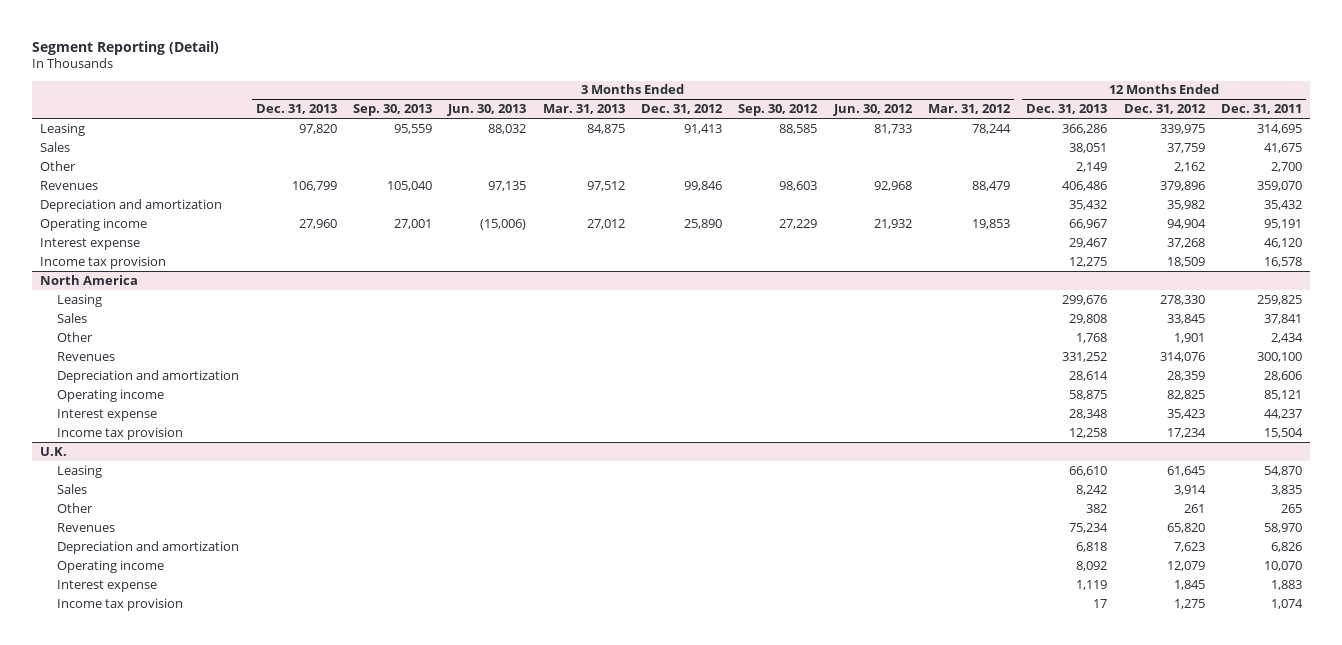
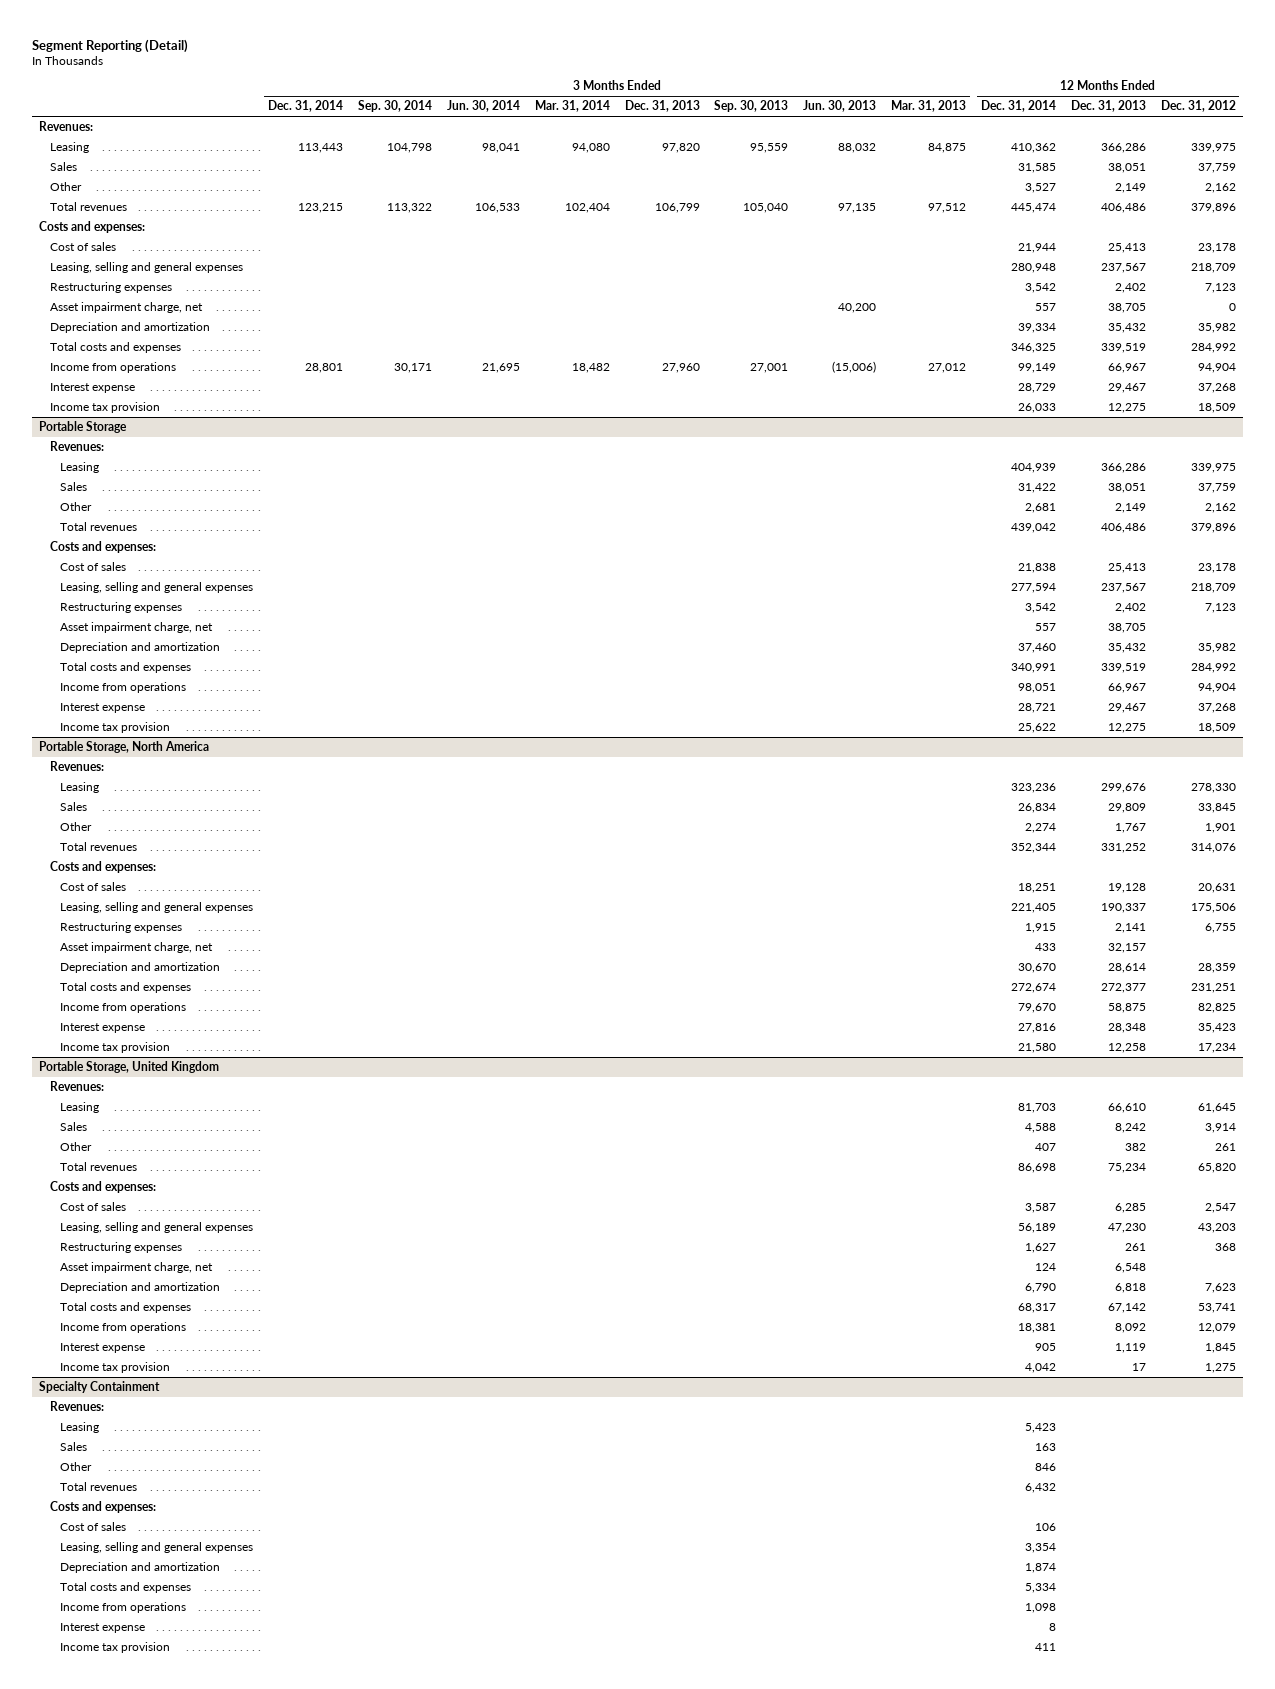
- | 3 Months Ended Dec. 31, 2013 | 3 Months Ended Sep. 30, 2013 | 3 Months Ended Jun. 30, 2013 | 3 Months Ended Mar. 31, 2013 | 3 Months Ended Dec. 31, 2012 | 3 Months Ended Sep. 30, 2012 | 3 Months Ended Jun. 30, 2012 | 3 Months Ended Mar. 31, 2012 | 12 Months Ended Dec. 31, 2013 | 12 Months Ended Dec. 31, 2012 | 12 Months Ended Dec. 31, 2011
+ | 3 Months Ended Dec. 31, 2014 | 3 Months Ended Sep. 30, 2014 | 3 Months Ended Jun. 30, 2014 | 3 Months Ended Mar. 31, 2014 | 3 Months Ended Dec. 31, 2013 | 3 Months Ended Sep. 30, 2013 | 3 Months Ended Jun. 30, 2013 | 3 Months Ended Mar. 31, 2013 | 12 Months Ended Dec. 31, 2014 | 12 Months Ended Dec. 31, 2013 | 12 Months Ended Dec. 31, 2012
+ Revenues:
- Revenues | 106,799 | 105,040 | 97,135 | 97,512 | 99,846 | 98,603 | 92,968 | 88,479 | 406,486 | 379,896 | 359,070
+ Total revenues | 123,215 | 113,322 | 106,533 | 102,404 | 106,799 | 105,040 | 97,135 | 97,512 | 445,474 | 406,486 | 379,896
+ Costs and expenses:
+ Cost of sales | | | | | | | | | 21,944 | 25,413 | 23,178
+ Leasing, selling and general expenses | | | | | | | | | 280,948 | 237,567 | 218,709
+ Restructuring expenses | | | | | | | | | 3,542 | 2,402 | 7,123
+ Asset impairment charge, net | | | | | | | 40,200 | | 557 | 38,705 | 0
- Operating income | 27,960 | 27,001 | (15,006) | 27,012 | 25,890 | 27,229 | 21,932 | 19,853 | 66,967 | 94,904 | 95,191
+ Total costs and expenses | | | | | | | | | 346,325 | 339,519 | 284,992
+ Income from operations | 28,801 | 30,171 | 21,695 | 18,482 | 27,960 | 27,001 | (15,006) | 27,012 | 99,149 | 66,967 | 94,904
- North America
+ Portable Storage
+ Revenues:
+ Leasing | | | | | | | | | 404,939 | 366,286 | 339,975
+ Sales | | | | | | | | | 31,422 | 38,051 | 37,759
+ Other | | | | | | | | | 2,681 | 2,149 | 2,162
+ Total revenues | | | | | | | | | 439,042 | 406,486 | 379,896
+ Costs and expenses:
+ Cost of sales | | | | | | | | | 21,838 | 25,413 | 23,178
+ Leasing, selling and general expenses | | | | | | | | | 277,594 | 237,567 | 218,709
+ Restructuring expenses | | | | | | | | | 3,542 | 2,402 | 7,123
+ Asset impairment charge, net | | | | | | | | | 557 | 38,705 |
+ Depreciation and amortization | | | | | | | | | 37,460 | 35,432 | 35,982
+ Total costs and expenses | | | | | | | | | 340,991 | 339,519 | 284,992
+ Income from operations | | | | | | | | | 98,051 | 66,967 | 94,904
+ Interest expense | | | | | | | | | 28,721 | 29,467 | 37,268
+ Income tax provision | | | | | | | | | 25,622 | 12,275 | 18,509
+ Portable Storage, North America
+ Revenues:
- Sales | | | | | | | | | 29,808 | 33,845 | 37,841
- Other | | | | | | | | | 1,768 | 1,901 | 2,434
- Revenues | | | | | | | | | 331,252 | 314,076 | 300,100
+ Sales | | | | | | | | | 26,834 | 29,809 | 33,845
+ Other | | | | | | | | | 2,274 | 1,767 | 1,901
+ Total revenues | | | | | | | | | 352,344 | 331,252 | 314,076
+ Costs and expenses:
+ Cost of sales | | | | | | | | | 18,251 | 19,128 | 20,631
+ Leasing, selling and general expenses | | | | | | | | | 221,405 | 190,337 | 175,506
+ Restructuring expenses | | | | | | | | | 1,915 | 2,141 | 6,755
+ Asset impairment charge, net | | | | | | | | | 433 | 32,157 |
- Operating income | | | | | | | | | 58,875 | 82,825 | 85,121
+ Total costs and expenses | | | | | | | | | 272,674 | 272,377 | 231,251
+ Income from operations | | | | | | | | | 79,670 | 58,875 | 82,825
- U.K.
+ Portable Storage, United Kingdom
+ Revenues:
- Revenues | | | | | | | | | 75,234 | 65,820 | 58,970
+ Total revenues | | | | | | | | | 86,698 | 75,234 | 65,820
+ Costs and expenses:
+ Cost of sales | | | | | | | | | 3,587 | 6,285 | 2,547
+ Leasing, selling and general expenses | | | | | | | | | 56,189 | 47,230 | 43,203
+ Restructuring expenses | | | | | | | | | 1,627 | 261 | 368
+ Asset impairment charge, net | | | | | | | | | 124 | 6,548 |
- Operating income | | | | | | | | | 8,092 | 12,079 | 10,070
+ Total costs and expenses | | | | | | | | | 68,317 | 67,142 | 53,741
+ Income from operations | | | | | | | | | 18,381 | 8,092 | 12,079
+ Specialty Containment
+ Revenues:
+ Leasing | | | | | | | | | 5,423 | |
+ Sales | | | | | | | | | 163 | |
+ Other | | | | | | | | | 846 | |
+ Total revenues | | | | | | | | | 6,432 | |
+ Costs and expenses:
+ Cost of sales | | | | | | | | | 106 | |
+ Leasing, selling and general expenses | | | | | | | | | 3,354 | |
+ Depreciation and amortization | | | | | | | | | 1,874 | |
+ Total costs and expenses | | | | | | | | | 5,334 | |
+ Income from operations | | | | | | | | | 1,098 | |
+ Interest expense | | | | | | | | | 8 | |
+ Income tax provision | | | | | | | | | 411 | |

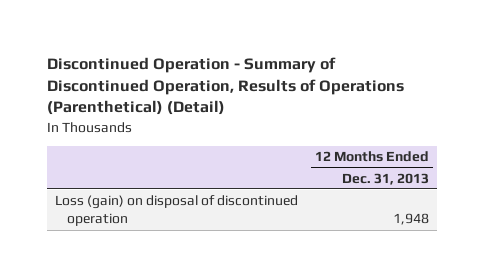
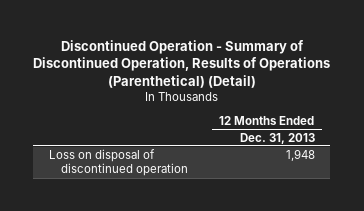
- Loss (gain) on disposal of discontinued operation | 1,948
+ Loss on disposal of discontinued operation | 1,948

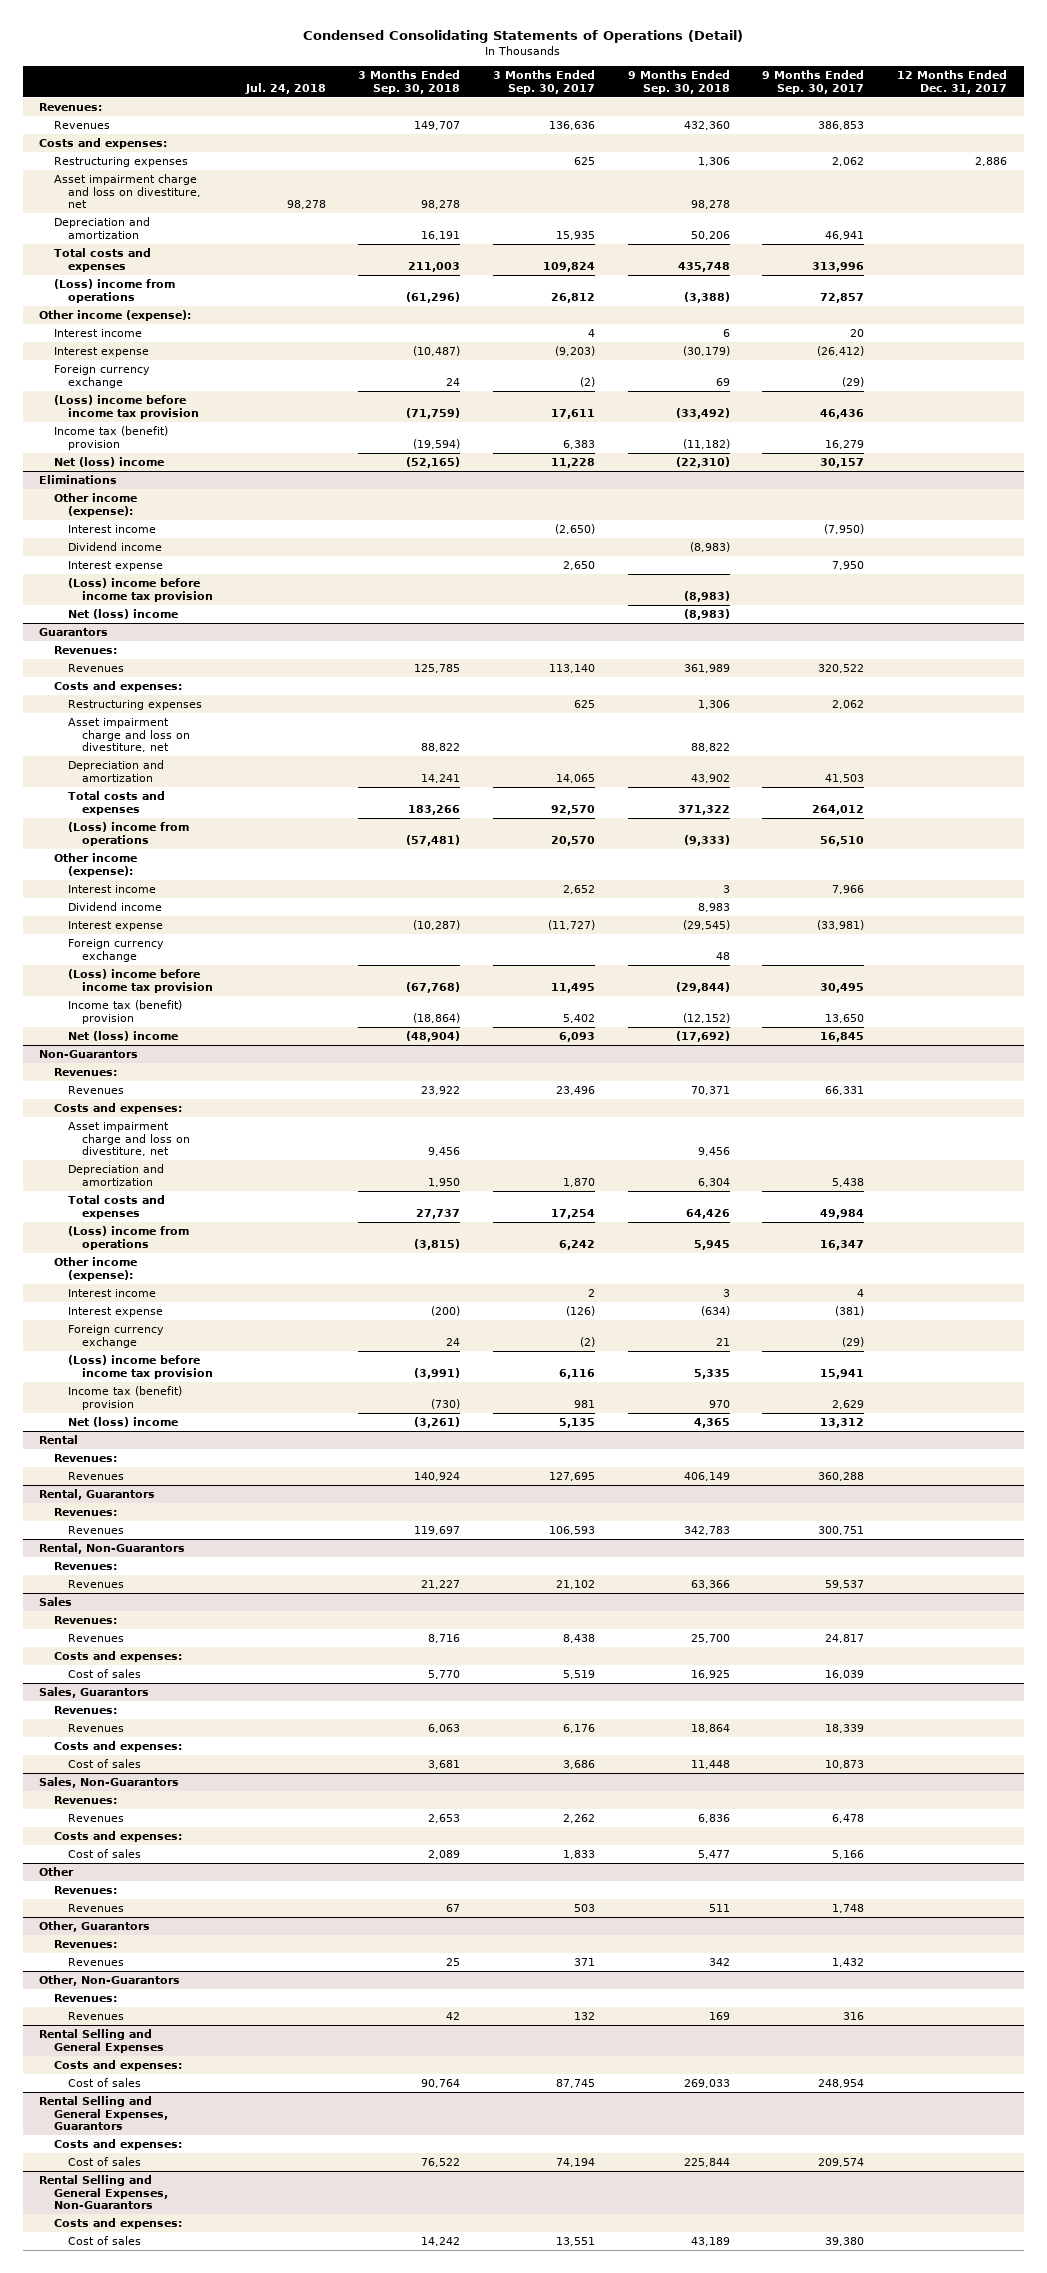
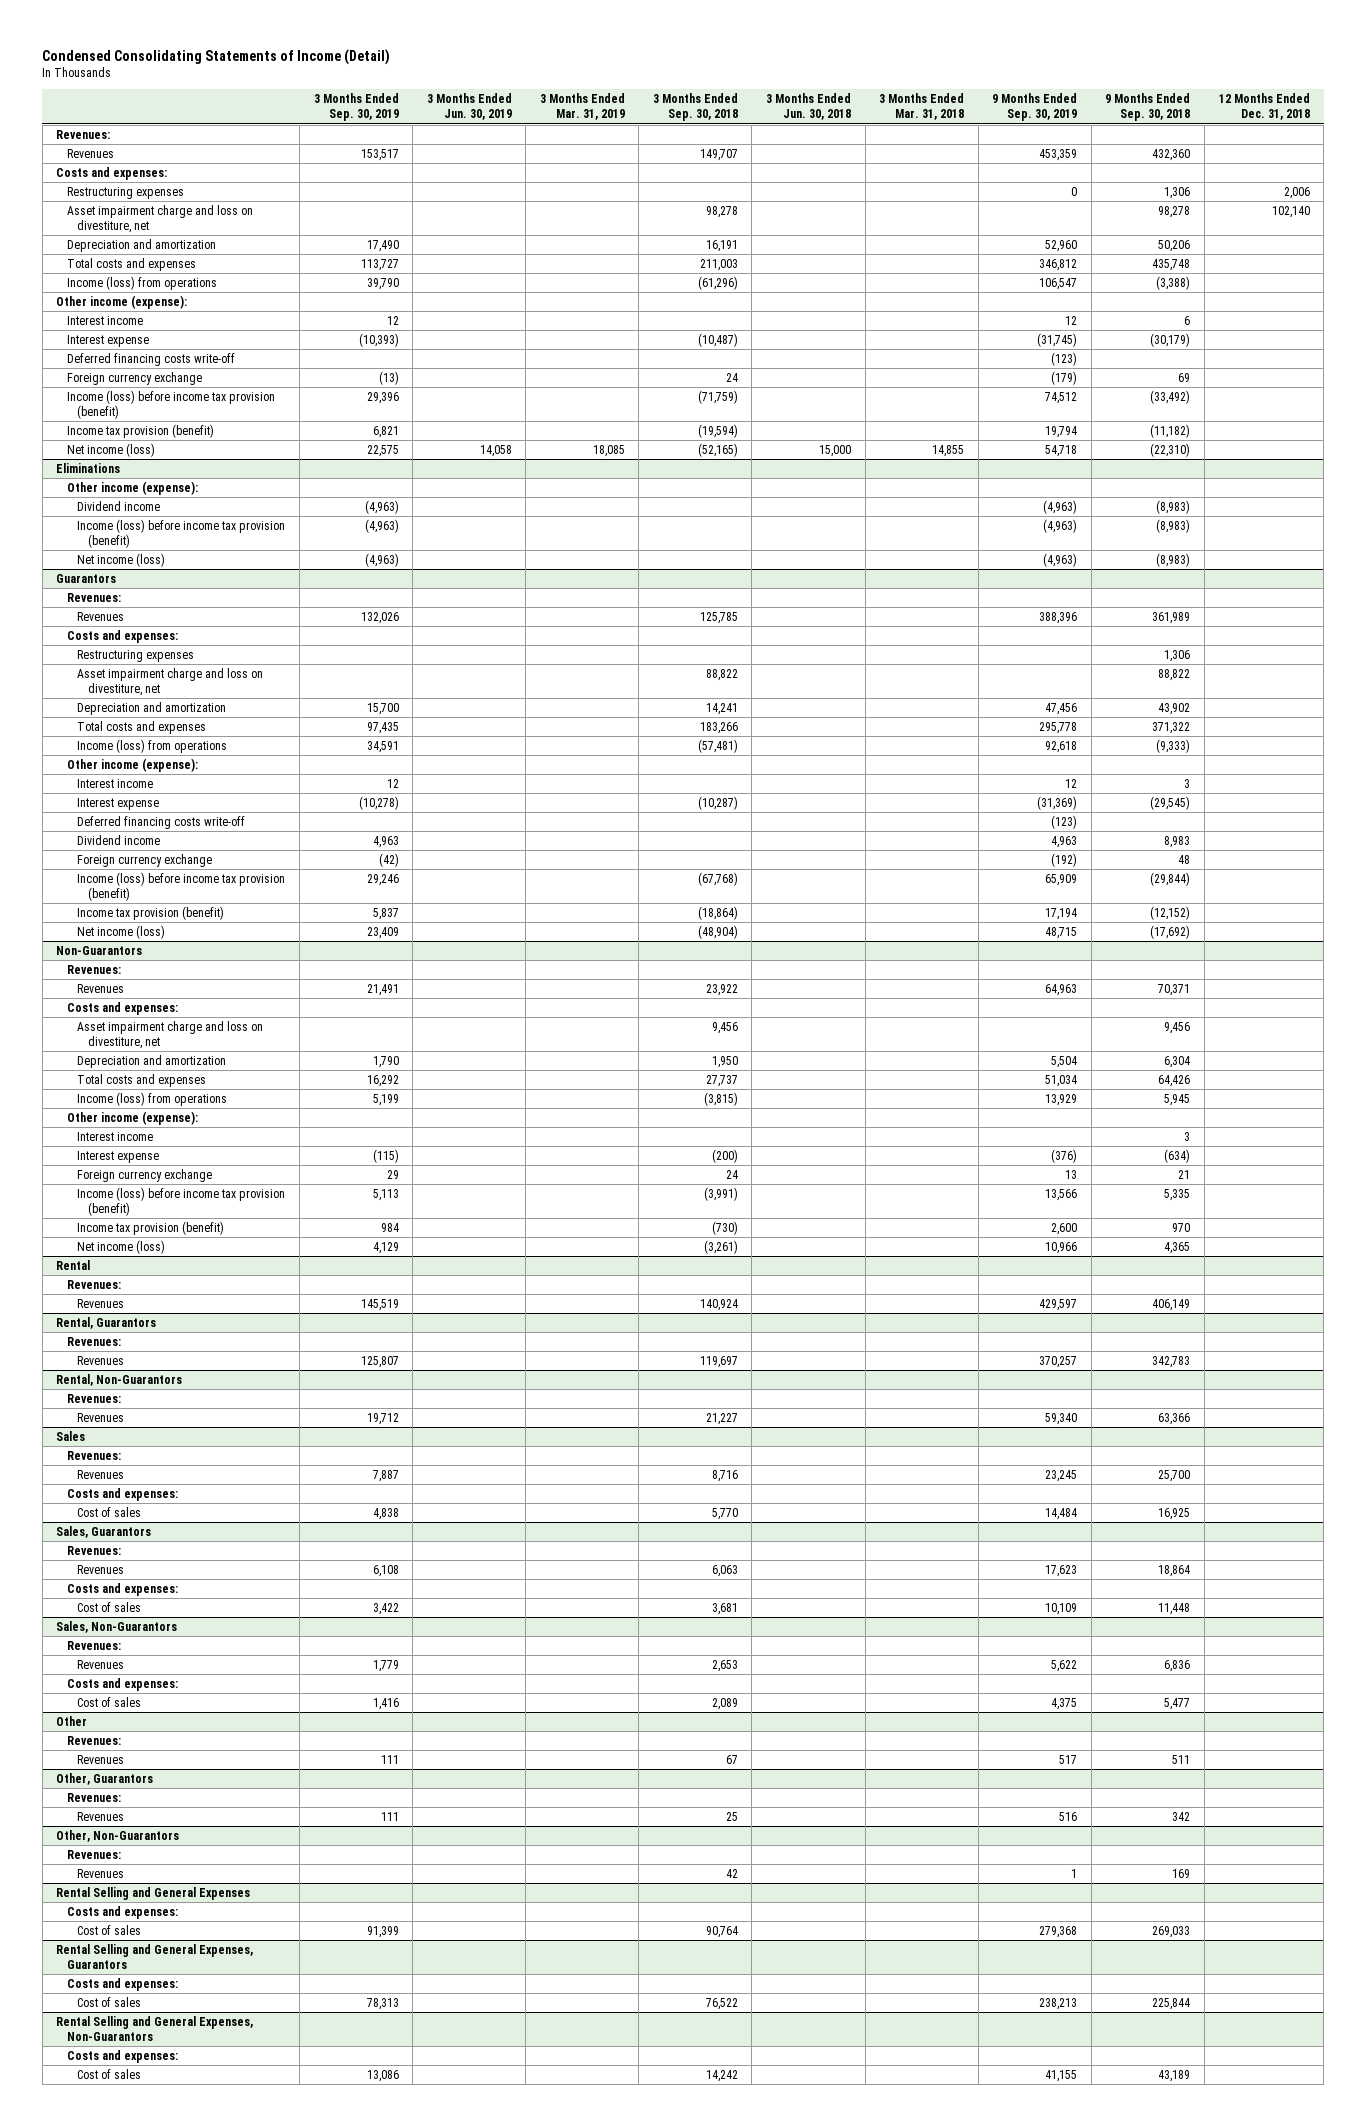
- Condensed Consolidating Statements of Operations (Detail)
+ Condensed Consolidating Statements of Income (Detail)
- | Jul. 24, 2018 | 3 Months Ended Sep. 30, 2018 | 3 Months Ended Sep. 30, 2017 | 9 Months Ended Sep. 30, 2018 | 9 Months Ended Sep. 30, 2017 | 12 Months Ended Dec. 31, 2017
+ | 3 Months Ended Sep. 30, 2019 | 3 Months Ended Jun. 30, 2019 | 3 Months Ended Mar. 31, 2019 | 3 Months Ended Sep. 30, 2018 | 3 Months Ended Jun. 30, 2018 | 3 Months Ended Mar. 31, 2018 | 9 Months Ended Sep. 30, 2019 | 9 Months Ended Sep. 30, 2018 | 12 Months Ended Dec. 31, 2018
- (Loss) income from operations | | (61,296) | 26,812 | (3,388) | 72,857 |
+ Income (loss) from operations | 39,790 | | | (61,296) | | | 106,547 | (3,388) |
+ Deferred financing costs write-off | | | | | | | (123) | |
- (Loss) income before income tax provision | | (71,759) | 17,611 | (33,492) | 46,436 |
- Income tax (benefit) provision | | (19,594) | 6,383 | (11,182) | 16,279 |
- Net (loss) income | | (52,165) | 11,228 | (22,310) | 30,157 |
+ Income (loss) before income tax provision (benefit) | 29,396 | | | (71,759) | | | 74,512 | (33,492) |
+ Income tax provision (benefit) | 6,821 | | | (19,594) | | | 19,794 | (11,182) |
+ Net income (loss) | 22,575 | 14,058 | 18,085 | (52,165) | 15,000 | 14,855 | 54,718 | (22,310) |
@ Eliminations
- Interest income | | | (2,650) | | (7,950) |
- Interest expense | | | 2,650 | | 7,950 |
- (Loss) income before income tax provision | | | | (8,983) | |
- Net (loss) income | | | | (8,983) | |
+ Income (loss) before income tax provision (benefit) | (4,963) | | | | | | (4,963) | (8,983) |
+ Net income (loss) | (4,963) | | | | | | (4,963) | (8,983) |
@ Guarantors
- (Loss) income from operations | | (57,481) | 20,570 | (9,333) | 56,510 |
+ Income (loss) from operations | 34,591 | | | (57,481) | | | 92,618 | (9,333) |
+ Deferred financing costs write-off | | | | | | | (123) | |
moved down: Dividend income | 4,963 | | | | | | 4,963 | 8,983 |
- (Loss) income before income tax provision | | (67,768) | 11,495 | (29,844) | 30,495 |
- Income tax (benefit) provision | | (18,864) | 5,402 | (12,152) | 13,650 |
- Net (loss) income | | (48,904) | 6,093 | (17,692) | 16,845 |
+ Income (loss) before income tax provision (benefit) | 29,246 | | | (67,768) | | | 65,909 | (29,844) |
+ Income tax provision (benefit) | 5,837 | | | (18,864) | | | 17,194 | (12,152) |
+ Net income (loss) | 23,409 | | | (48,904) | | | 48,715 | (17,692) |
@ Non-Guarantors
- (Loss) income from operations | | (3,815) | 6,242 | 5,945 | 16,347 |
+ Income (loss) from operations | 5,199 | | | (3,815) | | | 13,929 | 5,945 |
- (Loss) income before income tax provision | | (3,991) | 6,116 | 5,335 | 15,941 |
- Income tax (benefit) provision | | (730) | 981 | 970 | 2,629 |
- Net (loss) income | | (3,261) | 5,135 | 4,365 | 13,312 |
+ Income (loss) before income tax provision (benefit) | 5,113 | | | (3,991) | | | 13,566 | 5,335 |
+ Income tax provision (benefit) | 984 | | | (730) | | | 2,600 | 970 |
+ Net income (loss) | 4,129 | | | (3,261) | | | 10,966 | 4,365 |

